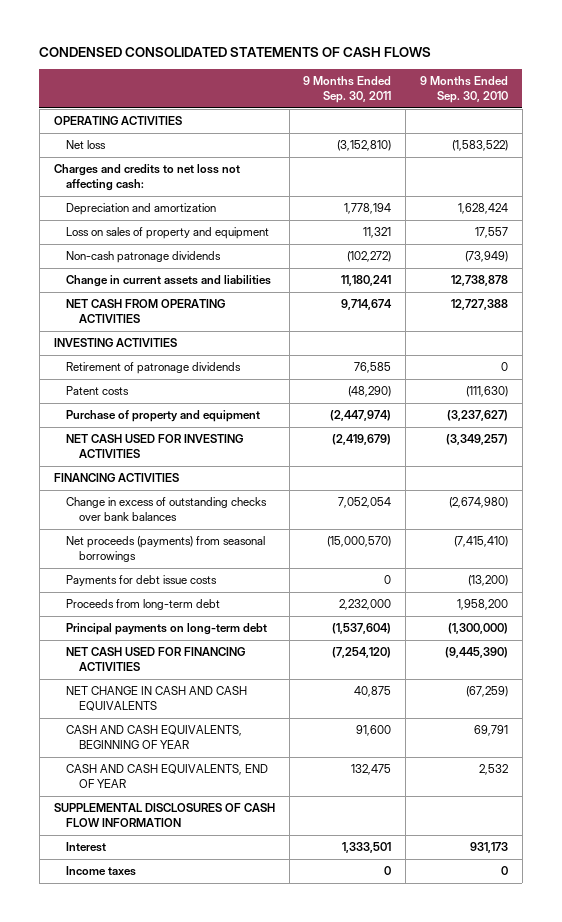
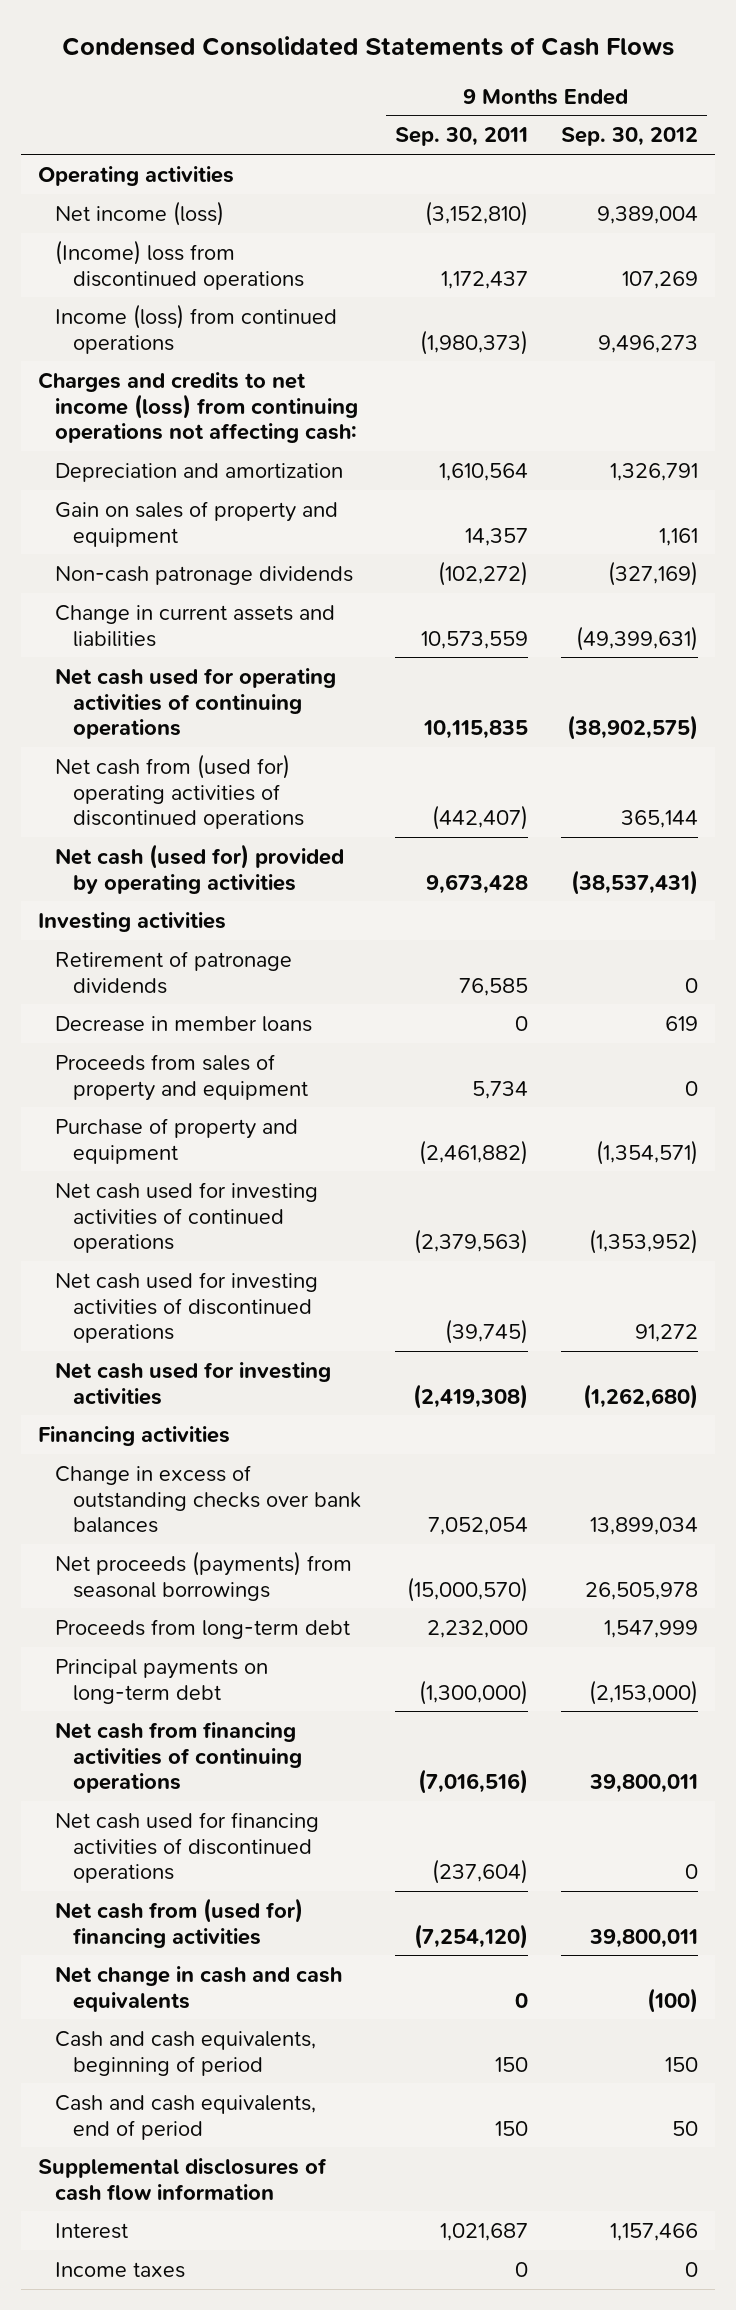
- CONDENSED CONSOLIDATED STATEMENTS OF CASH FLOWS
+ Condensed Consolidated Statements of Cash Flows
- | 9 Months Ended Sep. 30, 2011 | 9 Months Ended Sep. 30, 2010
+ | 9 Months Ended Sep. 30, 2011 | 9 Months Ended Sep. 30, 2012
- OPERATING ACTIVITIES
- Net loss | (3,152,810) | (1,583,522)
- Charges and credits to net loss not affecting cash:
- Depreciation and amortization | 1,778,194 | 1,628,424
- Loss on sales of property and equipment | 11,321 | 17,557
+ Operating activities
+ Net income (loss) | (3,152,810) | 9,389,004
+ (Income) loss from discontinued operations | 1,172,437 | 107,269
+ Income (loss) from continued operations | (1,980,373) | 9,496,273
+ Charges and credits to net income (loss) from continuing operations not affecting cash:
+ Depreciation and amortization | 1,610,564 | 1,326,791
+ Gain on sales of property and equipment | 14,357 | 1,161
- Change in current assets and liabilities | 11,180,241 | 12,738,878
- NET CASH FROM OPERATING ACTIVITIES | 9,714,674 | 12,727,388
- INVESTING ACTIVITIES
+ Change in current assets and liabilities | 10,573,559 | (49,399,631)
+ Net cash used for operating activities of continuing operations | 10,115,835 | (38,902,575)
+ Net cash from (used for) operating activities of discontinued operations | (442,407) | 365,144
+ Net cash (used for) provided by operating activities | 9,673,428 | (38,537,431)
+ Investing activities
- Patent costs | (48,290) | (111,630)
- Purchase of property and equipment | (2,447,974) | (3,237,627)
- NET CASH USED FOR INVESTING ACTIVITIES | (2,419,679) | (3,349,257)
- FINANCING ACTIVITIES
+ Decrease in member loans | 0 | 619
+ Proceeds from sales of property and equipment | 5,734 | 0
+ Purchase of property and equipment | (2,461,882) | (1,354,571)
+ Net cash used for investing activities of continued operations | (2,379,563) | (1,353,952)
+ Net cash used for investing activities of discontinued operations | (39,745) | 91,272
+ Net cash used for investing activities | (2,419,308) | (1,262,680)
+ Financing activities
- Payments for debt issue costs | 0 | (13,200)
- Principal payments on long-term debt | (1,537,604) | (1,300,000)
- NET CASH USED FOR FINANCING ACTIVITIES | (7,254,120) | (9,445,390)
- NET CHANGE IN CASH AND CASH EQUIVALENTS | 40,875 | (67,259)
- CASH AND CASH EQUIVALENTS, BEGINNING OF YEAR | 91,600 | 69,791
- CASH AND CASH EQUIVALENTS, END OF YEAR | 132,475 | 2,532
- SUPPLEMENTAL DISCLOSURES OF CASH FLOW INFORMATION
- Interest | 1,333,501 | 931,173
+ Principal payments on long-term debt | (1,300,000) | (2,153,000)
+ Net cash from financing activities of continuing operations | (7,016,516) | 39,800,011
+ Net cash used for financing activities of discontinued operations | (237,604) | 0
+ Net cash from (used for) financing activities | (7,254,120) | 39,800,011
+ Net change in cash and cash equivalents | 0 | (100)
+ Cash and cash equivalents, beginning of period | 150 | 150
+ Cash and cash equivalents, end of period | 150 | 50
+ Supplemental disclosures of cash flow information
+ Interest | 1,021,687 | 1,157,466

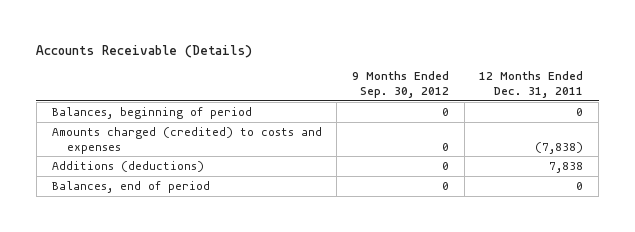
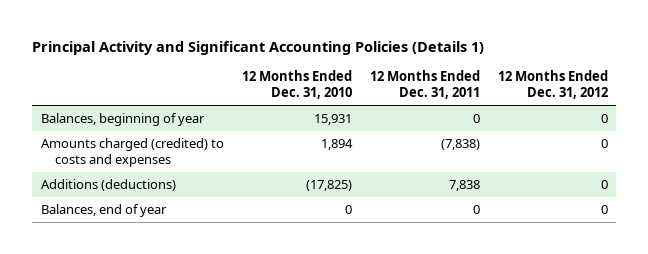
- Accounts Receivable (Details)
+ Principal Activity and Significant Accounting Policies (Details 1)
- | 9 Months Ended Sep. 30, 2012 | 12 Months Ended Dec. 31, 2011
+ | 12 Months Ended Dec. 31, 2010 | 12 Months Ended Dec. 31, 2011 | 12 Months Ended Dec. 31, 2012
- Balances, beginning of period | 0 | 0
+ Balances, beginning of year | 15,931 | 0 | 0
- Balances, end of period | 0 | 0
+ Balances, end of year | 0 | 0 | 0

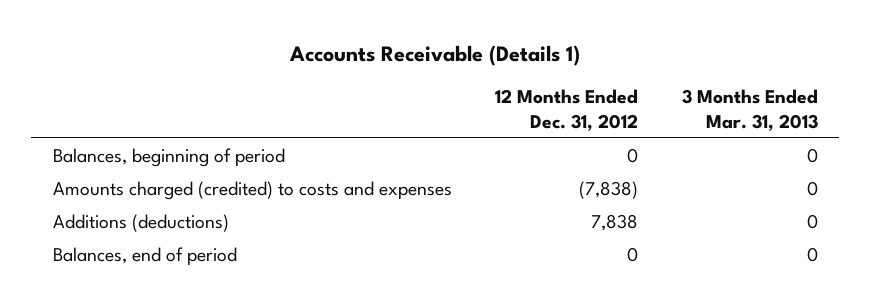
- Principal Activity and Significant Accounting Policies (Details 1)
+ Accounts Receivable (Details 1)
- | 12 Months Ended Dec. 31, 2010 | 12 Months Ended Dec. 31, 2011 | 12 Months Ended Dec. 31, 2012
+ | 12 Months Ended Dec. 31, 2012 | 3 Months Ended Mar. 31, 2013
- Balances, beginning of year | 15,931 | 0 | 0
- Amounts charged (credited) to costs and expenses | 1,894 | (7,838) | 0
- Additions (deductions) | (17,825) | 7,838 | 0
- Balances, end of year | 0 | 0 | 0
+ Balances, beginning of period | 0 | 0
+ Amounts charged (credited) to costs and expenses | (7,838) | 0
+ Additions (deductions) | 7,838 | 0
+ Balances, end of period | 0 | 0

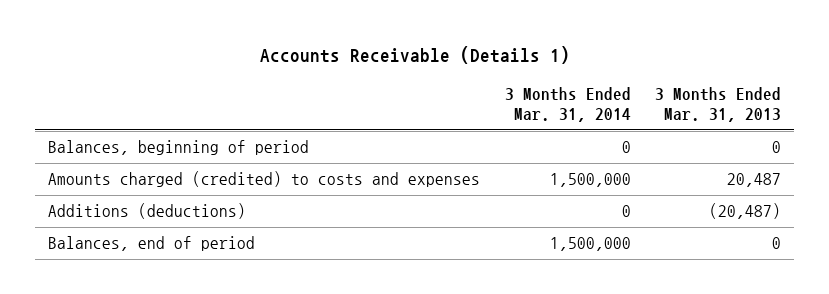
- | 12 Months Ended Dec. 31, 2012 | 3 Months Ended Mar. 31, 2013
+ | 3 Months Ended Mar. 31, 2014 | 3 Months Ended Mar. 31, 2013
- Amounts charged (credited) to costs and expenses | (7,838) | 0
- Additions (deductions) | 7,838 | 0
+ Amounts charged (credited) to costs and expenses | 1,500,000 | 20,487
+ Additions (deductions) | 0 | (20,487)

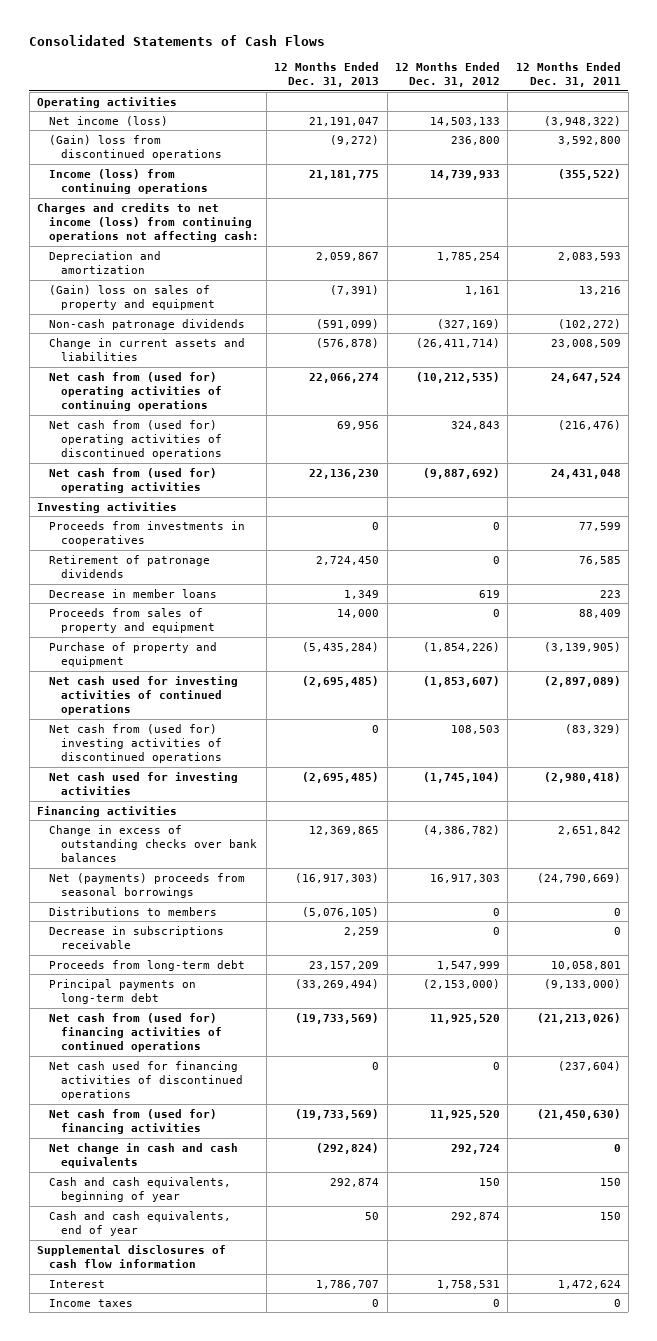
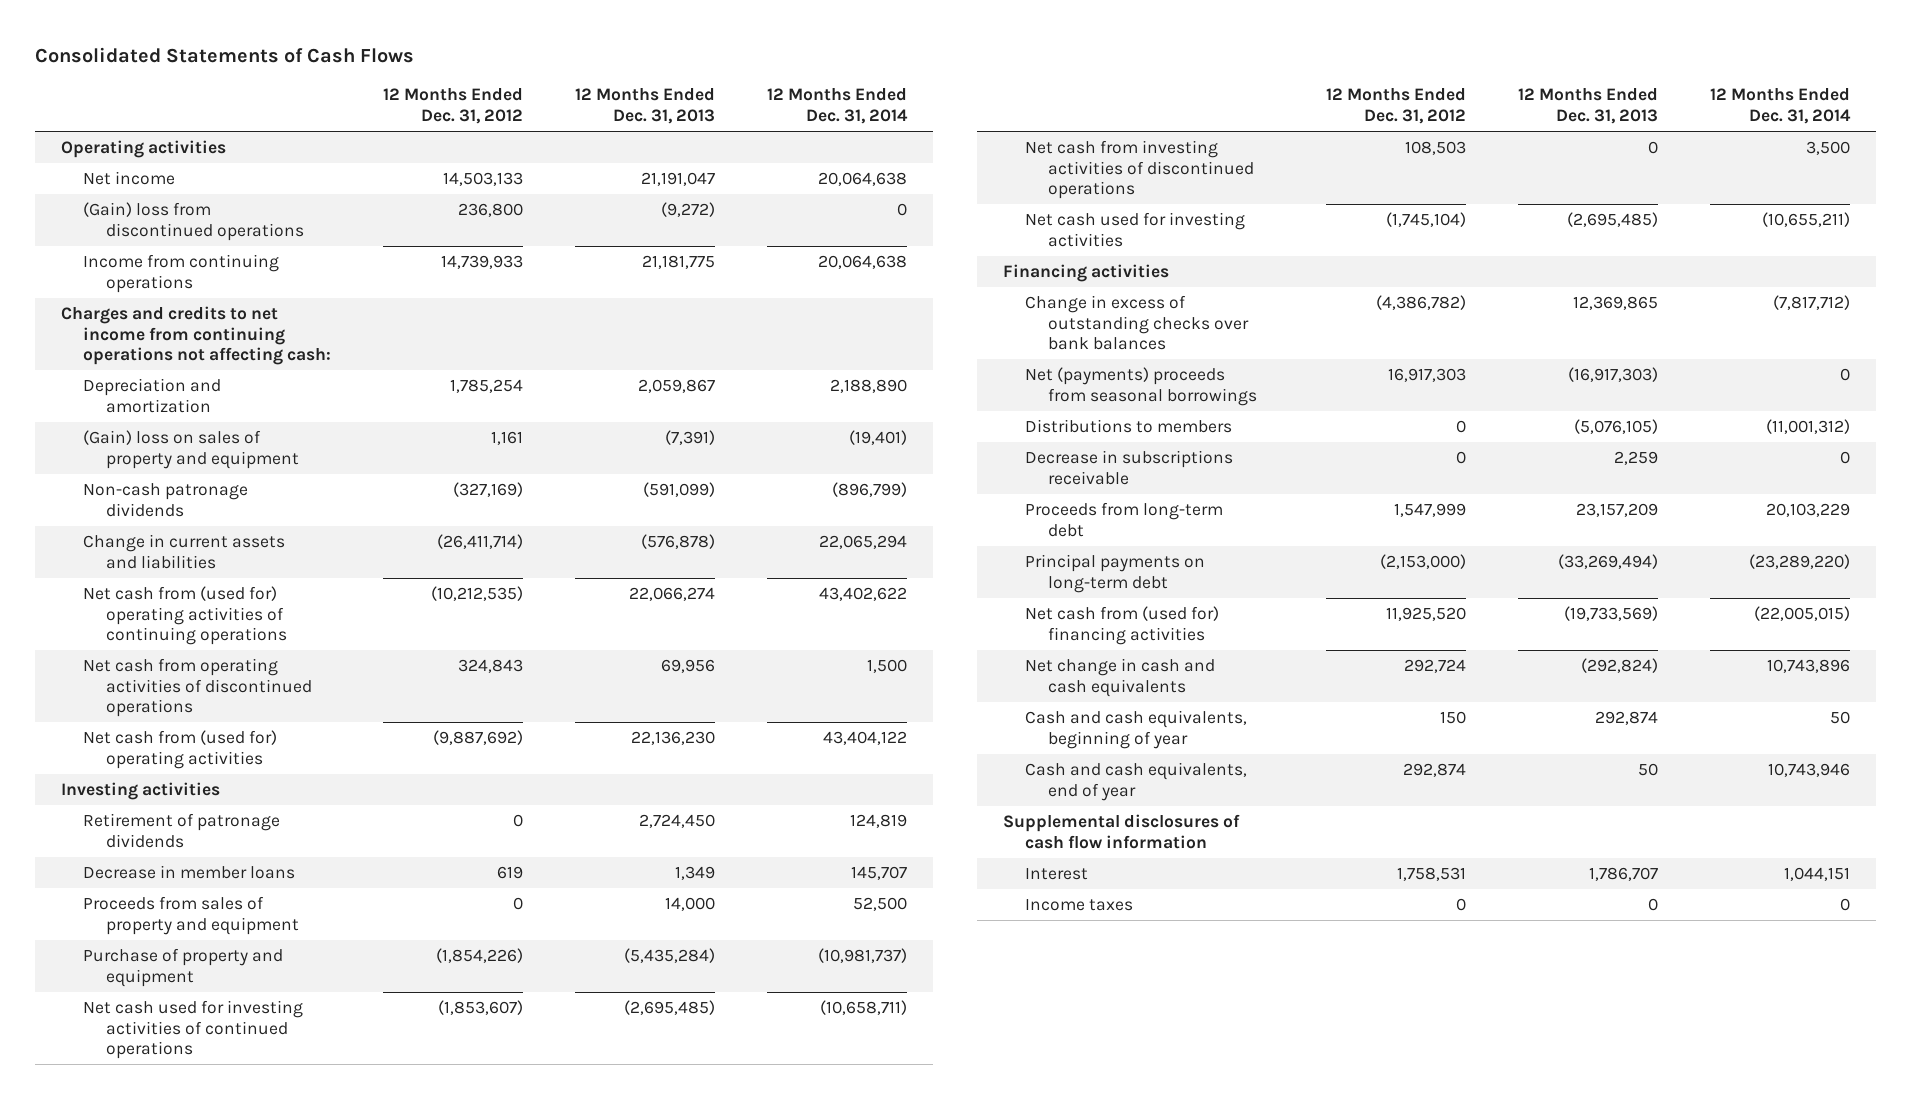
- | 12 Months Ended Dec. 31, 2013 | 12 Months Ended Dec. 31, 2012 | 12 Months Ended Dec. 31, 2011
+ | 12 Months Ended Dec. 31, 2012 | 12 Months Ended Dec. 31, 2013 | 12 Months Ended Dec. 31, 2014
- Net income (loss) | 21,191,047 | 14,503,133 | (3,948,322)
+ Net income | 14,503,133 | 21,191,047 | 20,064,638
- Income (loss) from continuing operations | 21,181,775 | 14,739,933 | (355,522)
- Charges and credits to net income (loss) from continuing operations not affecting cash:
+ Income from continuing operations | 14,739,933 | 21,181,775 | 20,064,638
+ Charges and credits to net income from continuing operations not affecting cash:
- Net cash from (used for) operating activities of discontinued operations | 69,956 | 324,843 | (216,476)
+ Net cash from operating activities of discontinued operations | 324,843 | 69,956 | 1,500
- Proceeds from investments in cooperatives | 0 | 0 | 77,599
- Net cash from (used for) investing activities of discontinued operations | 0 | 108,503 | (83,329)
+ Net cash from investing activities of discontinued operations | 108,503 | 0 | 3,500
- Net cash from (used for) financing activities of continued operations | (19,733,569) | 11,925,520 | (21,213,026)
- Net cash used for financing activities of discontinued operations | 0 | 0 | (237,604)

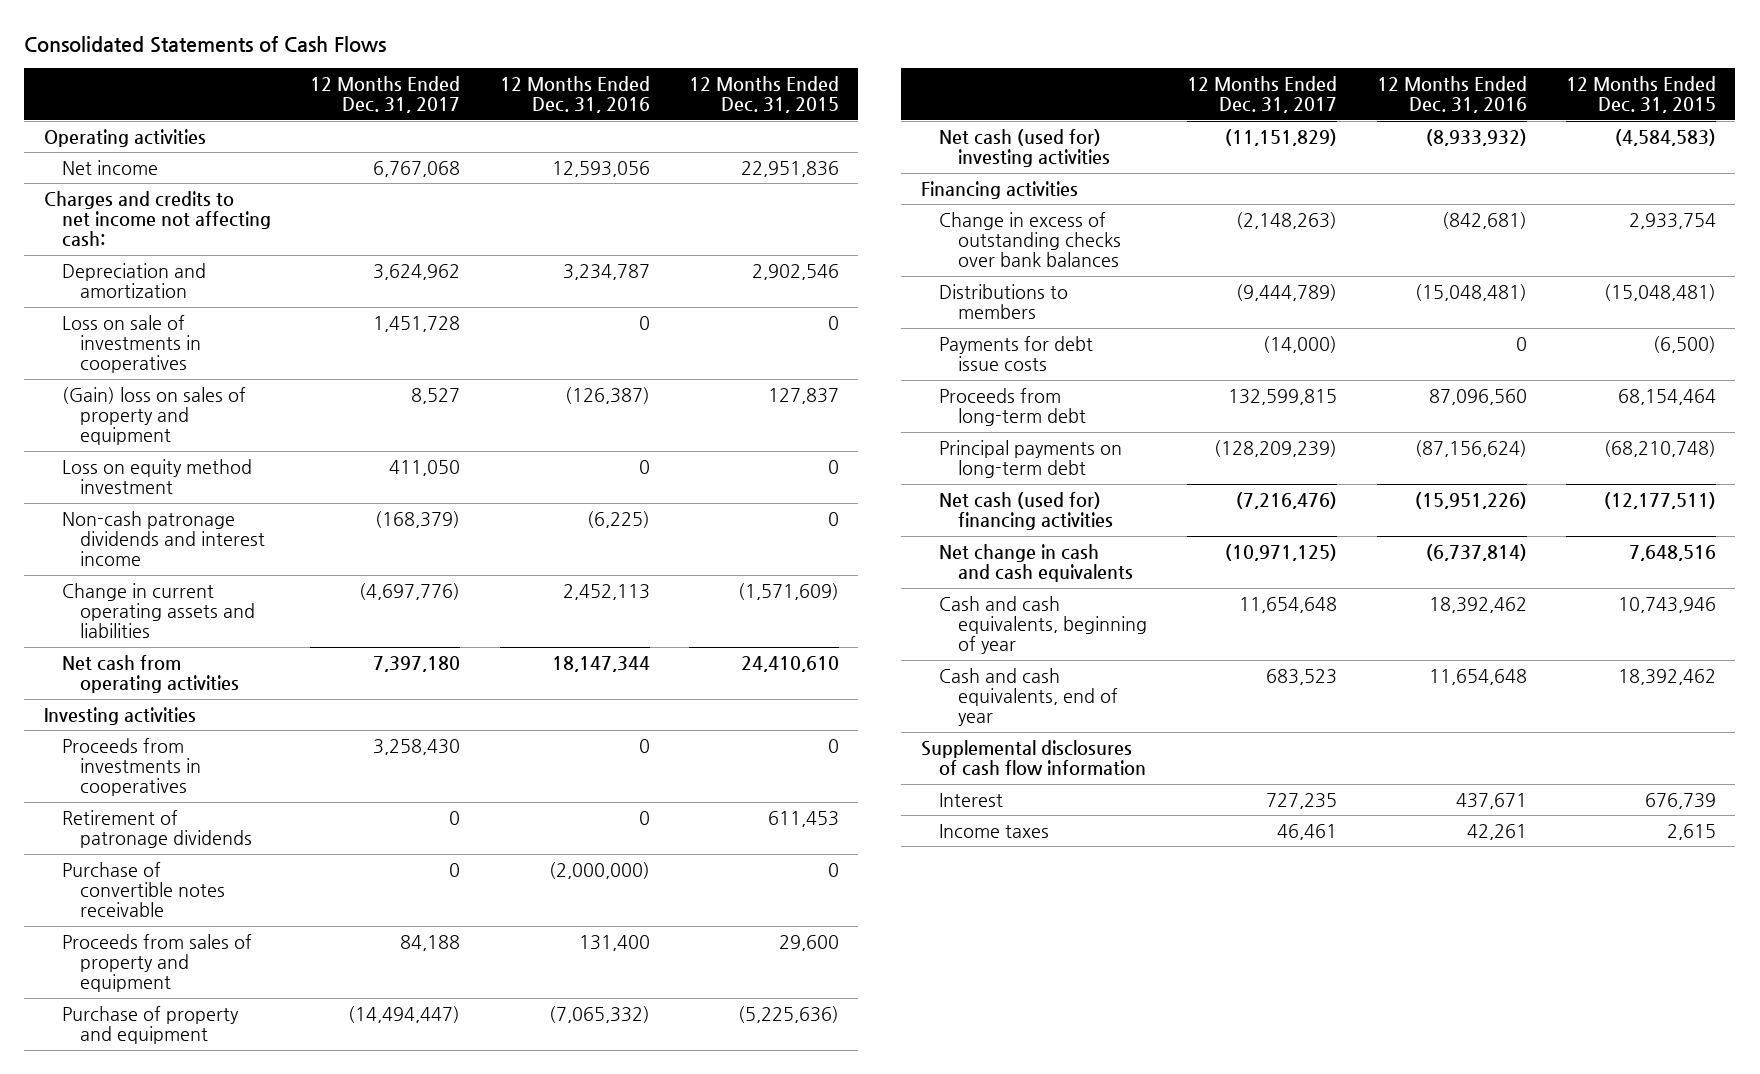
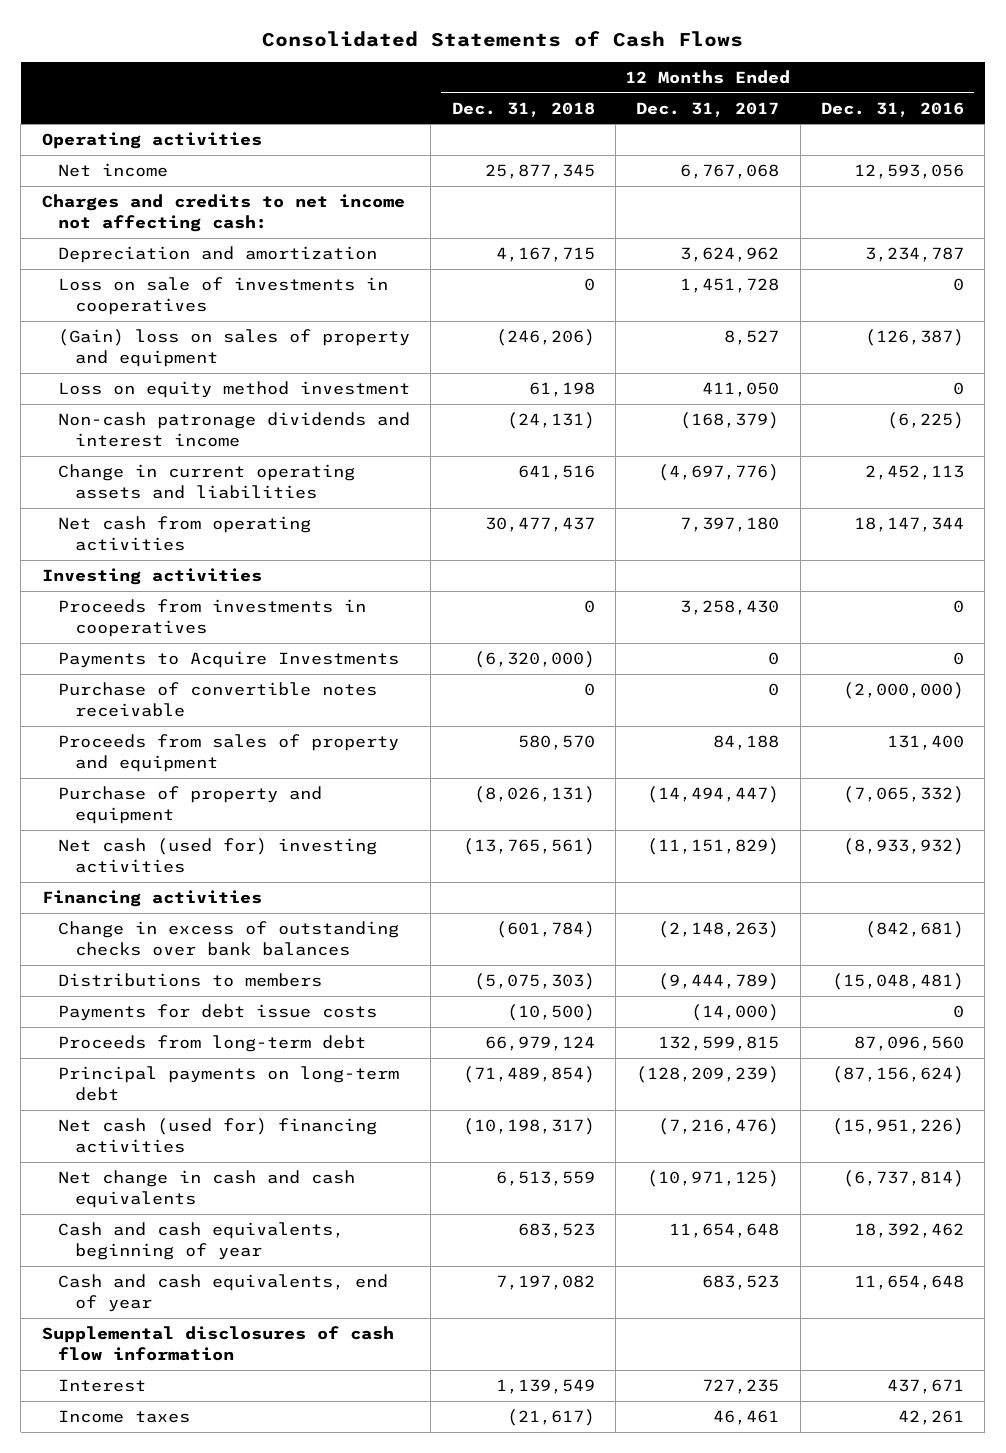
- | 12 Months Ended Dec. 31, 2017 | 12 Months Ended Dec. 31, 2016 | 12 Months Ended Dec. 31, 2015
+ | 12 Months Ended Dec. 31, 2018 | 12 Months Ended Dec. 31, 2017 | 12 Months Ended Dec. 31, 2016
- Retirement of patronage dividends | 0 | 0 | 611,453
+ Payments to Acquire Investments | (6,320,000) | 0 | 0

